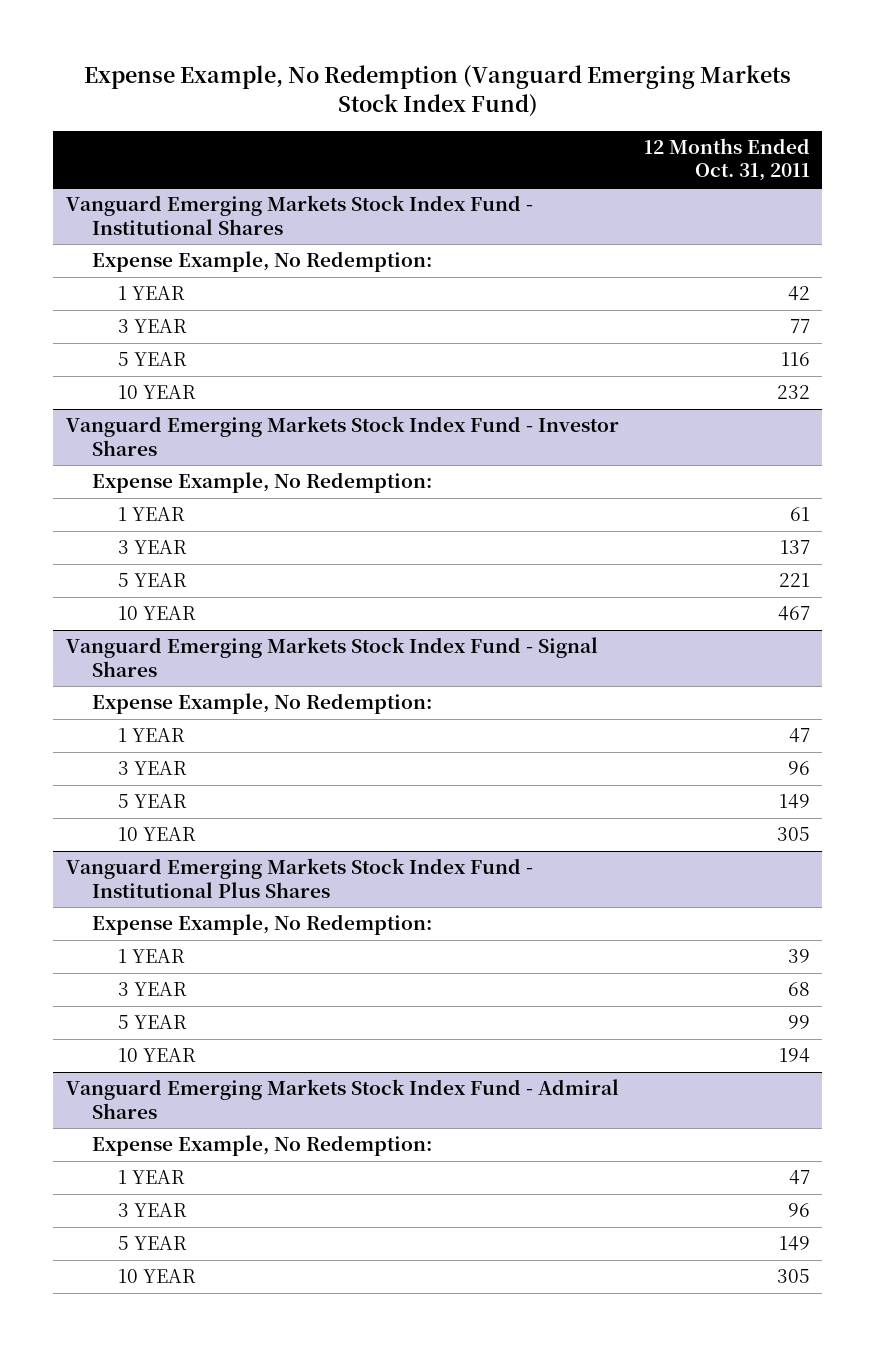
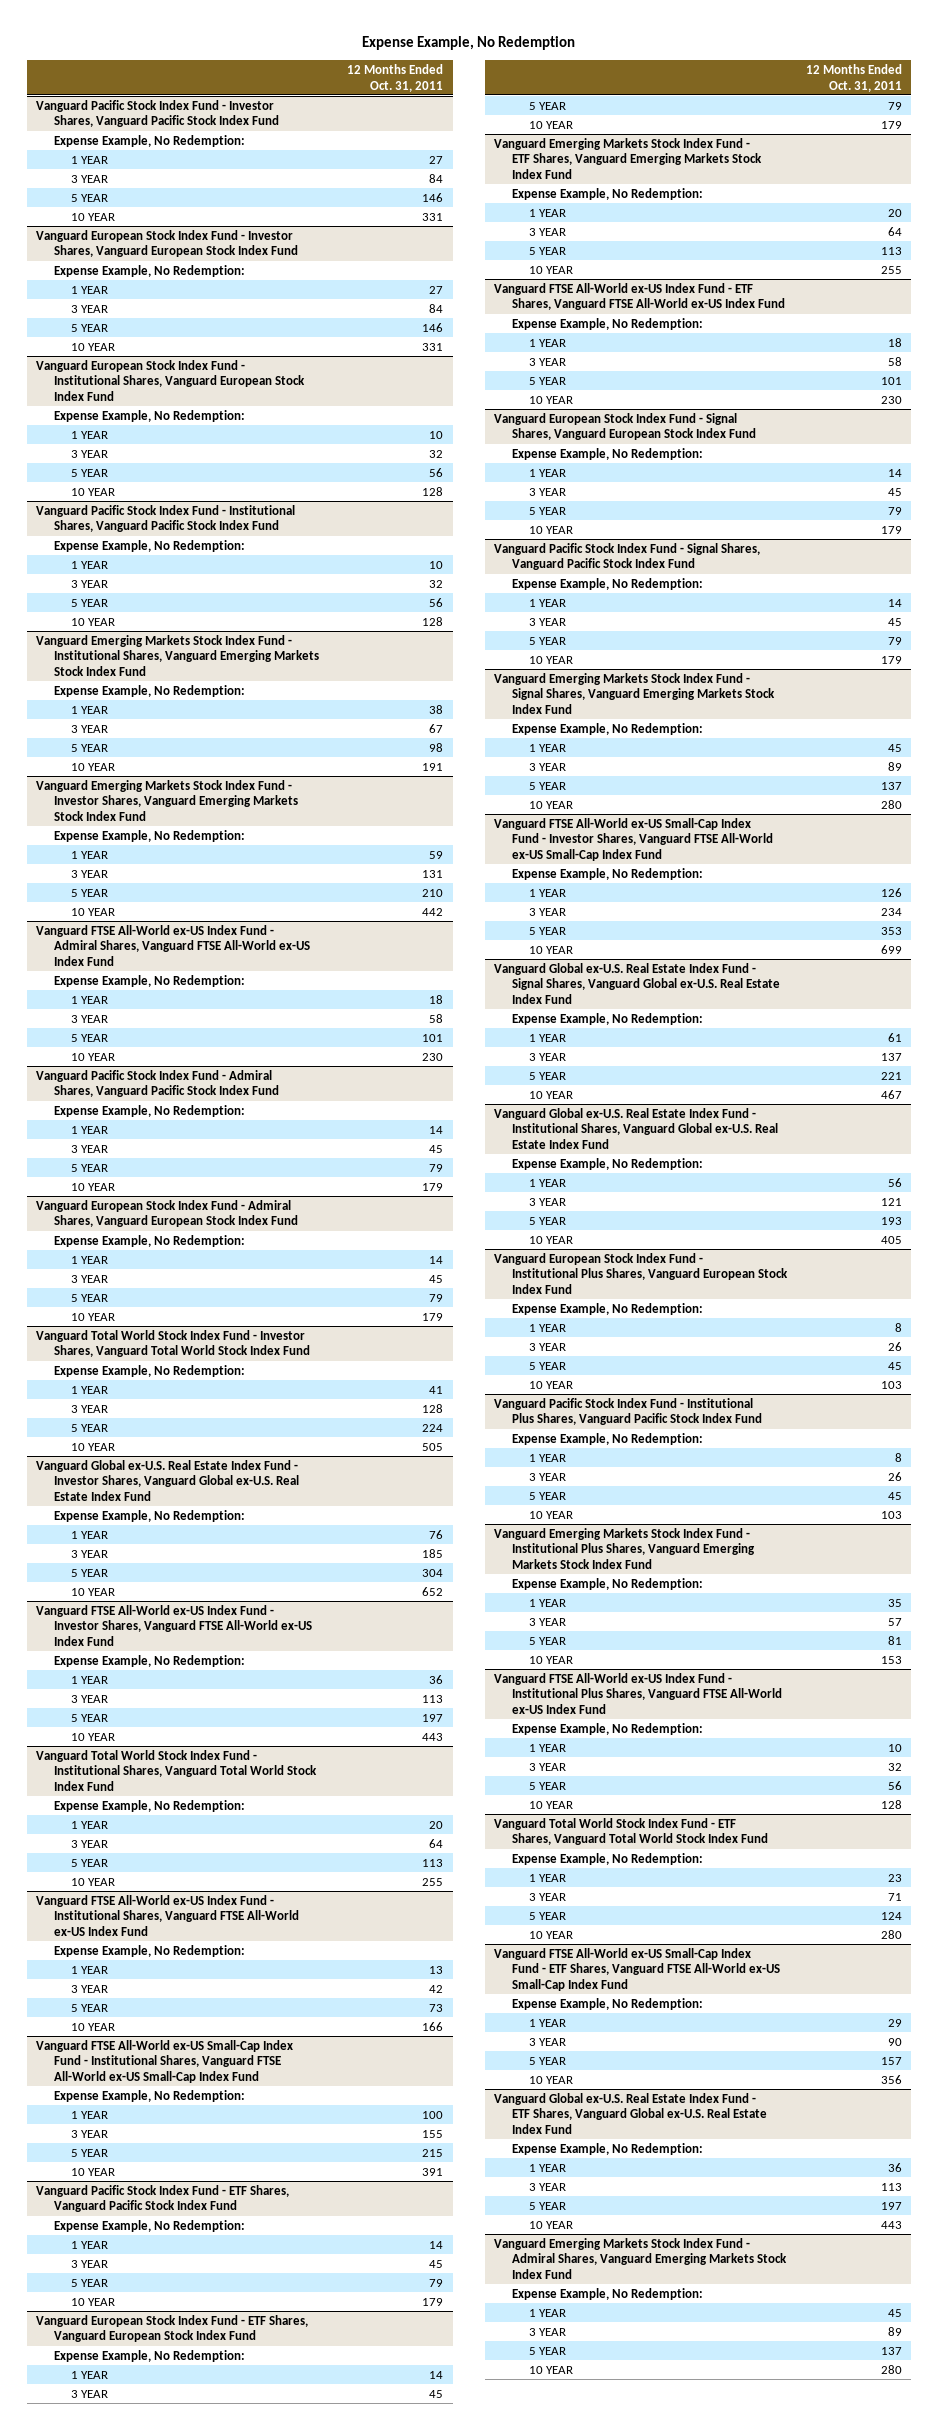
- Expense Example, No Redemption (Vanguard Emerging Markets Stock Index Fund)
+ Expense Example, No Redemption
- Vanguard Emerging Markets Stock Index Fund - Institutional Shares
+ Vanguard Pacific Stock Index Fund - Investor Shares, Vanguard Pacific Stock Index Fund
- 1 YEAR | 42
- 3 YEAR | 77
- 5 YEAR | 116
- 10 YEAR | 232
- Vanguard Emerging Markets Stock Index Fund - Investor Shares
+ 1 YEAR | 27
+ 3 YEAR | 84
+ 5 YEAR | 146
+ 10 YEAR | 331
+ Vanguard European Stock Index Fund - Investor Shares, Vanguard European Stock Index Fund
+ 1 YEAR | 27
+ 3 YEAR | 84
+ 5 YEAR | 146
+ 10 YEAR | 331
+ Vanguard European Stock Index Fund - Institutional Shares, Vanguard European Stock Index Fund
+ Expense Example, No Redemption:
+ 1 YEAR | 10
+ 3 YEAR | 32
+ 5 YEAR | 56
+ 10 YEAR | 128
+ Vanguard Pacific Stock Index Fund - Institutional Shares, Vanguard Pacific Stock Index Fund
+ Expense Example, No Redemption:
+ 1 YEAR | 10
+ 3 YEAR | 32
+ 5 YEAR | 56
+ 10 YEAR | 128
+ Vanguard Emerging Markets Stock Index Fund - Institutional Shares, Vanguard Emerging Markets Stock Index Fund
+ Expense Example, No Redemption:
+ 1 YEAR | 38
+ 3 YEAR | 67
+ 5 YEAR | 98
+ 10 YEAR | 191
+ Vanguard Emerging Markets Stock Index Fund - Investor Shares, Vanguard Emerging Markets Stock Index Fund
+ Expense Example, No Redemption:
+ 1 YEAR | 59
+ 3 YEAR | 131
+ 5 YEAR | 210
+ 10 YEAR | 442
+ Vanguard FTSE All-World ex-US Index Fund - Admiral Shares, Vanguard FTSE All-World ex-US Index Fund
+ Expense Example, No Redemption:
+ 1 YEAR | 18
+ 3 YEAR | 58
+ 5 YEAR | 101
+ 10 YEAR | 230
+ Vanguard Pacific Stock Index Fund - Admiral Shares, Vanguard Pacific Stock Index Fund
+ Expense Example, No Redemption:
+ 1 YEAR | 14
+ 3 YEAR | 45
+ 5 YEAR | 79
+ 10 YEAR | 179
+ Vanguard European Stock Index Fund - Admiral Shares, Vanguard European Stock Index Fund
+ Expense Example, No Redemption:
+ 1 YEAR | 14
+ 3 YEAR | 45
+ 5 YEAR | 79
+ 10 YEAR | 179
+ Vanguard Total World Stock Index Fund - Investor Shares, Vanguard Total World Stock Index Fund
+ Expense Example, No Redemption:
+ 1 YEAR | 41
+ 3 YEAR | 128
+ 5 YEAR | 224
+ 10 YEAR | 505
+ Vanguard Global ex-U.S. Real Estate Index Fund - Investor Shares, Vanguard Global ex-U.S. Real Estate Index Fund
+ Expense Example, No Redemption:
+ 1 YEAR | 76
+ 3 YEAR | 185
+ 5 YEAR | 304
+ 10 YEAR | 652
+ Vanguard FTSE All-World ex-US Index Fund - Investor Shares, Vanguard FTSE All-World ex-US Index Fund
+ Expense Example, No Redemption:
+ 1 YEAR | 36
+ 3 YEAR | 113
+ 5 YEAR | 197
+ 10 YEAR | 443
+ Vanguard Total World Stock Index Fund - Institutional Shares, Vanguard Total World Stock Index Fund
+ Expense Example, No Redemption:
+ 1 YEAR | 20
+ 3 YEAR | 64
+ 5 YEAR | 113
+ 10 YEAR | 255
+ Vanguard FTSE All-World ex-US Index Fund - Institutional Shares, Vanguard FTSE All-World ex-US Index Fund
+ Expense Example, No Redemption:
+ 1 YEAR | 13
+ 3 YEAR | 42
+ 5 YEAR | 73
+ 10 YEAR | 166
+ Vanguard FTSE All-World ex-US Small-Cap Index Fund - Institutional Shares, Vanguard FTSE All-World ex-US Small-Cap Index Fund
+ Expense Example, No Redemption:
+ 1 YEAR | 100
+ 3 YEAR | 155
+ 5 YEAR | 215
+ 10 YEAR | 391
+ Vanguard Pacific Stock Index Fund - ETF Shares, Vanguard Pacific Stock Index Fund
+ Expense Example, No Redemption:
+ 1 YEAR | 14
+ 3 YEAR | 45
+ 5 YEAR | 79
+ 10 YEAR | 179
+ Vanguard European Stock Index Fund - ETF Shares, Vanguard European Stock Index Fund
+ Expense Example, No Redemption:
+ 1 YEAR | 14
+ 3 YEAR | 45
+ 5 YEAR | 79
+ 10 YEAR | 179
+ Vanguard Emerging Markets Stock Index Fund - ETF Shares, Vanguard Emerging Markets Stock Index Fund
+ Expense Example, No Redemption:
+ 1 YEAR | 20
+ 3 YEAR | 64
+ 5 YEAR | 113
+ 10 YEAR | 255
+ Vanguard FTSE All-World ex-US Index Fund - ETF Shares, Vanguard FTSE All-World ex-US Index Fund
+ Expense Example, No Redemption:
+ 1 YEAR | 18
+ 3 YEAR | 58
+ 5 YEAR | 101
+ 10 YEAR | 230
+ Vanguard European Stock Index Fund - Signal Shares, Vanguard European Stock Index Fund
+ Expense Example, No Redemption:
+ 1 YEAR | 14
+ 3 YEAR | 45
+ 5 YEAR | 79
+ 10 YEAR | 179
+ Vanguard Pacific Stock Index Fund - Signal Shares, Vanguard Pacific Stock Index Fund
+ Expense Example, No Redemption:
+ 1 YEAR | 14
+ 3 YEAR | 45
+ 5 YEAR | 79
+ 10 YEAR | 179
+ Vanguard Emerging Markets Stock Index Fund - Signal Shares, Vanguard Emerging Markets Stock Index Fund
+ Expense Example, No Redemption:
+ 1 YEAR | 45
+ 3 YEAR | 89
+ 5 YEAR | 137
+ 10 YEAR | 280
+ Vanguard FTSE All-World ex-US Small-Cap Index Fund - Investor Shares, Vanguard FTSE All-World ex-US Small-Cap Index Fund
+ Expense Example, No Redemption:
+ 1 YEAR | 126
+ 3 YEAR | 234
+ 5 YEAR | 353
+ 10 YEAR | 699
+ Vanguard Global ex-U.S. Real Estate Index Fund - Signal Shares, Vanguard Global ex-U.S. Real Estate Index Fund
+ Expense Example, No Redemption:
- Vanguard Emerging Markets Stock Index Fund - Signal Shares
+ Vanguard Global ex-U.S. Real Estate Index Fund - Institutional Shares, Vanguard Global ex-U.S. Real Estate Index Fund
- 1 YEAR | 47
- 3 YEAR | 96
- 5 YEAR | 149
- 10 YEAR | 305
- Vanguard Emerging Markets Stock Index Fund - Institutional Plus Shares
+ 1 YEAR | 56
+ 3 YEAR | 121
+ 5 YEAR | 193
+ 10 YEAR | 405
+ Vanguard European Stock Index Fund - Institutional Plus Shares, Vanguard European Stock Index Fund
- 1 YEAR | 39
- 3 YEAR | 68
- 5 YEAR | 99
- 10 YEAR | 194
- Vanguard Emerging Markets Stock Index Fund - Admiral Shares
+ 1 YEAR | 8
+ 3 YEAR | 26
+ 5 YEAR | 45
+ 10 YEAR | 103
+ Vanguard Pacific Stock Index Fund - Institutional Plus Shares, Vanguard Pacific Stock Index Fund
- 1 YEAR | 47
- 3 YEAR | 96
- 5 YEAR | 149
- 10 YEAR | 305
+ 1 YEAR | 8
+ 3 YEAR | 26
+ 5 YEAR | 45
+ 10 YEAR | 103
+ Vanguard Emerging Markets Stock Index Fund - Institutional Plus Shares, Vanguard Emerging Markets Stock Index Fund
+ Expense Example, No Redemption:
+ 1 YEAR | 35
+ 3 YEAR | 57
+ 5 YEAR | 81
+ 10 YEAR | 153
+ Vanguard FTSE All-World ex-US Index Fund - Institutional Plus Shares, Vanguard FTSE All-World ex-US Index Fund
+ Expense Example, No Redemption:
+ 1 YEAR | 10
+ 3 YEAR | 32
+ 5 YEAR | 56
+ 10 YEAR | 128
+ Vanguard Total World Stock Index Fund - ETF Shares, Vanguard Total World Stock Index Fund
+ Expense Example, No Redemption:
+ 1 YEAR | 23
+ 3 YEAR | 71
+ 5 YEAR | 124
+ 10 YEAR | 280
+ Vanguard FTSE All-World ex-US Small-Cap Index Fund - ETF Shares, Vanguard FTSE All-World ex-US Small-Cap Index Fund
+ Expense Example, No Redemption:
+ 1 YEAR | 29
+ 3 YEAR | 90
+ 5 YEAR | 157
+ 10 YEAR | 356
+ Vanguard Global ex-U.S. Real Estate Index Fund - ETF Shares, Vanguard Global ex-U.S. Real Estate Index Fund
+ Expense Example, No Redemption:
+ 1 YEAR | 36
+ 3 YEAR | 113
+ 5 YEAR | 197
+ 10 YEAR | 443
+ Vanguard Emerging Markets Stock Index Fund - Admiral Shares, Vanguard Emerging Markets Stock Index Fund
+ Expense Example, No Redemption:
+ 1 YEAR | 45
+ 3 YEAR | 89
+ 5 YEAR | 137
+ 10 YEAR | 280

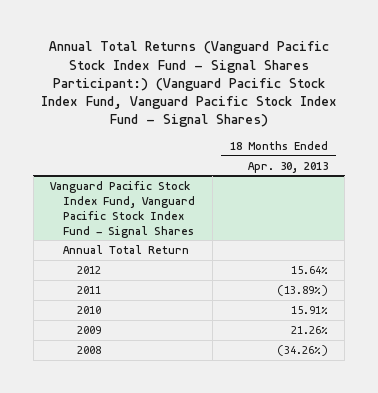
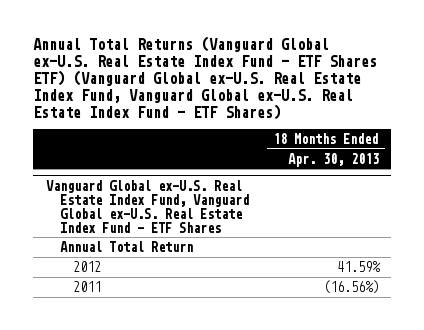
- Annual Total Returns (Vanguard Pacific Stock Index Fund - Signal Shares Participant:) (Vanguard Pacific Stock Index Fund, Vanguard Pacific Stock Index Fund - Signal Shares)
+ Annual Total Returns (Vanguard Global ex-U.S. Real Estate Index Fund - ETF Shares ETF) (Vanguard Global ex-U.S. Real Estate Index Fund, Vanguard Global ex-U.S. Real Estate Index Fund - ETF Shares)
- Vanguard Pacific Stock Index Fund, Vanguard Pacific Stock Index Fund - Signal Shares
+ Vanguard Global ex-U.S. Real Estate Index Fund, Vanguard Global ex-U.S. Real Estate Index Fund - ETF Shares
- 2012 | 15.64%
- 2011 | (13.89%)
- 2010 | 15.91%
- 2009 | 21.26%
- 2008 | (34.26%)
+ 2012 | 41.59%
+ 2011 | (16.56%)

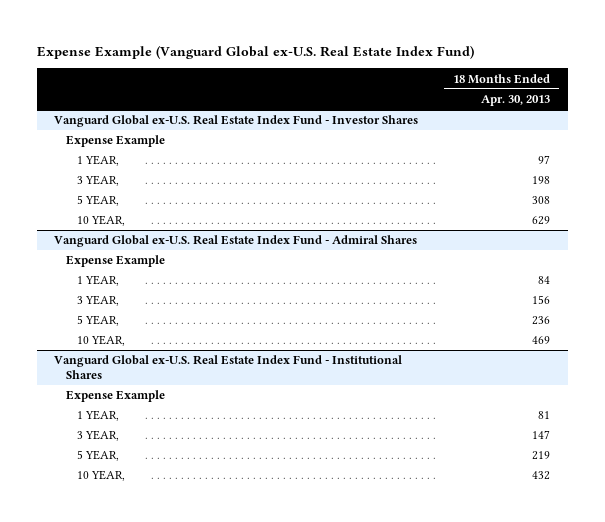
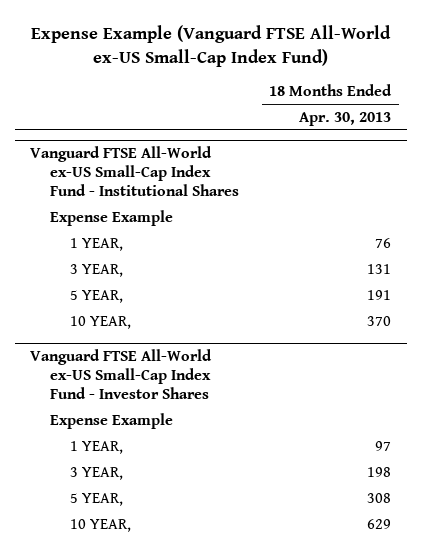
- Expense Example (Vanguard Global ex-U.S. Real Estate Index Fund)
+ Expense Example (Vanguard FTSE All-World ex-US Small-Cap Index Fund)
- Vanguard Global ex-U.S. Real Estate Index Fund - Investor Shares
+ Vanguard FTSE All-World ex-US Small-Cap Index Fund - Institutional Shares
+ 1 YEAR, | 76
+ 3 YEAR, | 131
+ 5 YEAR, | 191
+ 10 YEAR, | 370
+ Vanguard FTSE All-World ex-US Small-Cap Index Fund - Investor Shares
+ Expense Example
- Vanguard Global ex-U.S. Real Estate Index Fund - Admiral Shares
- Expense Example
- 1 YEAR, | 84
- 3 YEAR, | 156
- 5 YEAR, | 236
- 10 YEAR, | 469
- Vanguard Global ex-U.S. Real Estate Index Fund - Institutional Shares
- Expense Example
- 1 YEAR, | 81
- 3 YEAR, | 147
- 5 YEAR, | 219
- 10 YEAR, | 432

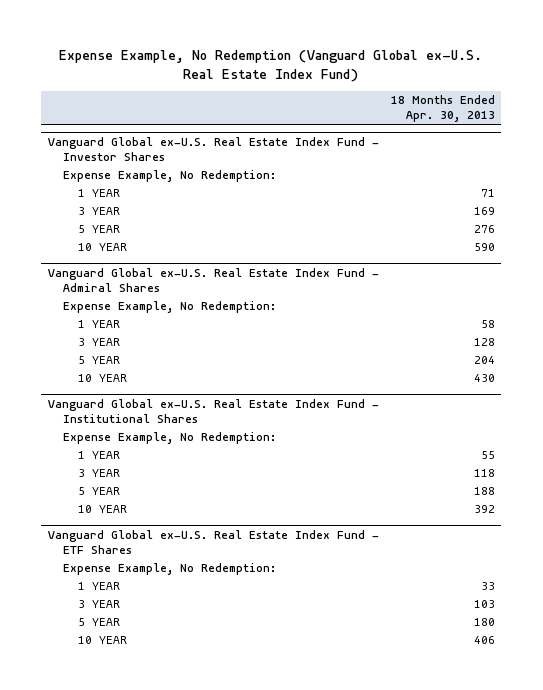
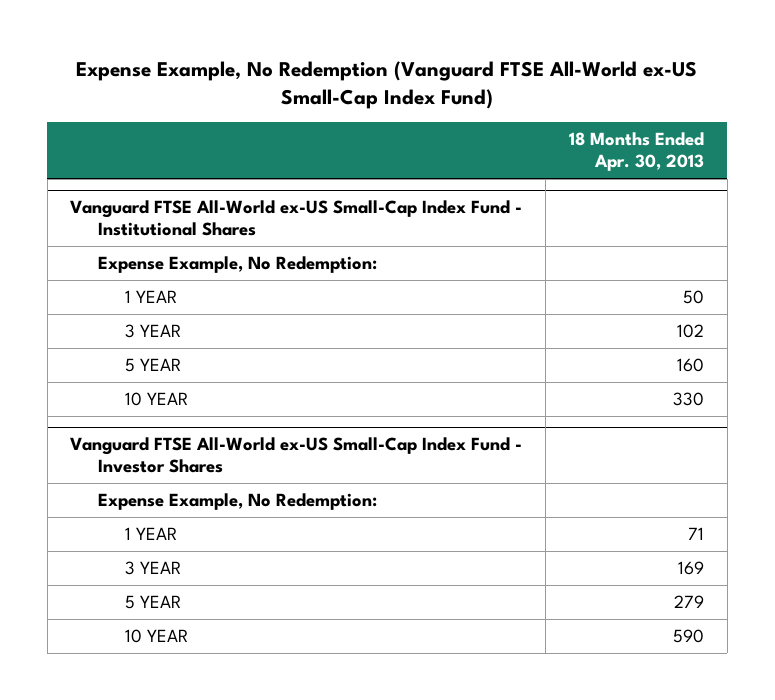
- Expense Example, No Redemption (Vanguard Global ex-U.S. Real Estate Index Fund)
+ Expense Example, No Redemption (Vanguard FTSE All-World ex-US Small-Cap Index Fund)
- Vanguard Global ex-U.S. Real Estate Index Fund - Investor Shares
+ Vanguard FTSE All-World ex-US Small-Cap Index Fund - Institutional Shares
+ 1 YEAR | 50
+ 3 YEAR | 102
+ 5 YEAR | 160
+ 10 YEAR | 330
+ Vanguard FTSE All-World ex-US Small-Cap Index Fund - Investor Shares
+ Expense Example, No Redemption:
- 5 YEAR | 276
+ 5 YEAR | 279
- Vanguard Global ex-U.S. Real Estate Index Fund - Admiral Shares
- Expense Example, No Redemption:
- 1 YEAR | 58
- 3 YEAR | 128
- 5 YEAR | 204
- 10 YEAR | 430
- Vanguard Global ex-U.S. Real Estate Index Fund - Institutional Shares
- Expense Example, No Redemption:
- 1 YEAR | 55
- 3 YEAR | 118
- 5 YEAR | 188
- 10 YEAR | 392
- Vanguard Global ex-U.S. Real Estate Index Fund - ETF Shares
- Expense Example, No Redemption:
- 1 YEAR | 33
- 3 YEAR | 103
- 5 YEAR | 180
- 10 YEAR | 406

